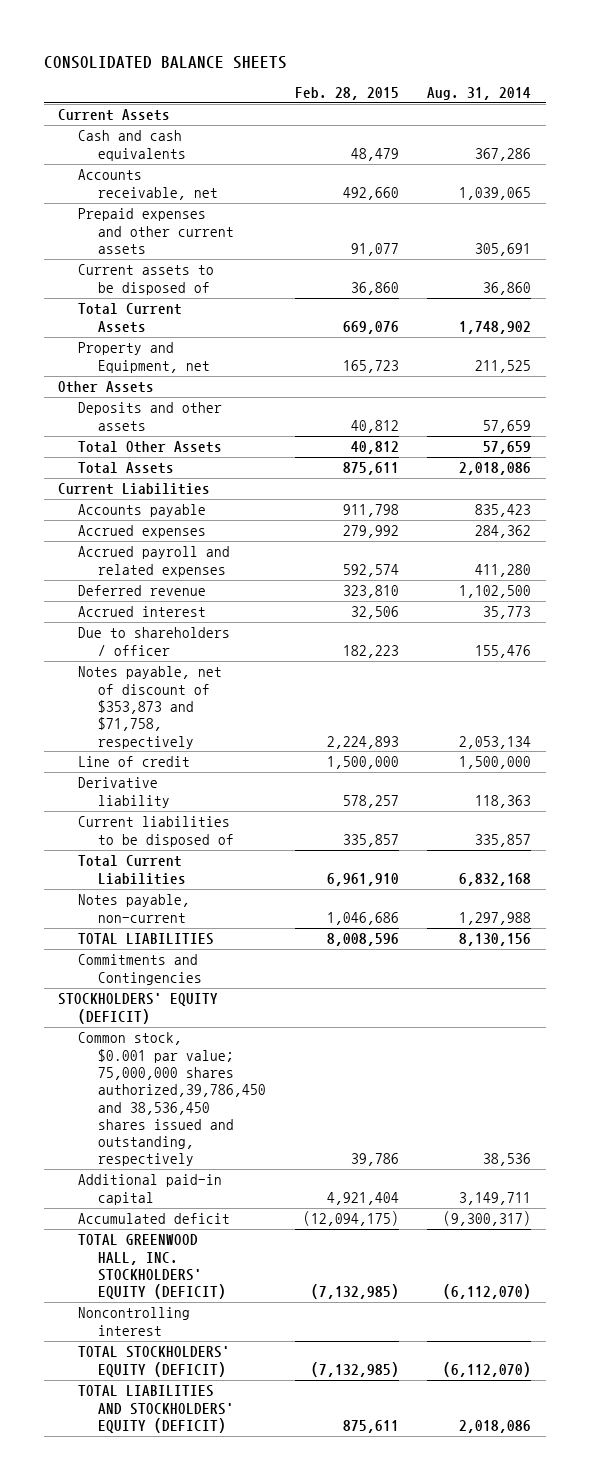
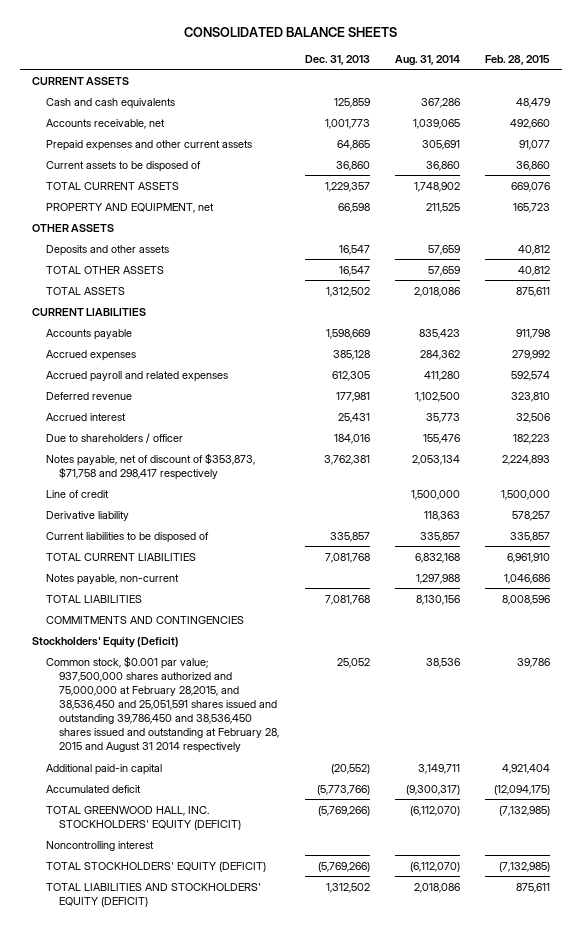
- | Feb. 28, 2015 | Aug. 31, 2014
+ | Dec. 31, 2013 | Aug. 31, 2014 | Feb. 28, 2015
- Current Assets
+ CURRENT ASSETS
- Total Current Assets | 669,076 | 1,748,902
- Property and Equipment, net | 165,723 | 211,525
- Other Assets
+ TOTAL CURRENT ASSETS | 1,229,357 | 1,748,902 | 669,076
+ PROPERTY AND EQUIPMENT, net | 66,598 | 211,525 | 165,723
+ OTHER ASSETS
- Total Other Assets | 40,812 | 57,659
- Total Assets | 875,611 | 2,018,086
- Current Liabilities
+ TOTAL OTHER ASSETS | 16,547 | 57,659 | 40,812
+ TOTAL ASSETS | 1,312,502 | 2,018,086 | 875,611
+ CURRENT LIABILITIES
- Notes payable, net of discount of $353,873 and $71,758, respectively | 2,224,893 | 2,053,134
+ Notes payable, net of discount of $353,873, $71,758 and 298,417 respectively | 3,762,381 | 2,053,134 | 2,224,893
- Total Current Liabilities | 6,961,910 | 6,832,168
+ TOTAL CURRENT LIABILITIES | 7,081,768 | 6,832,168 | 6,961,910
- Commitments and Contingencies
- STOCKHOLDERS' EQUITY (DEFICIT)
- Common stock, $0.001 par value; 75,000,000 shares authorized,39,786,450 and 38,536,450 shares issued and outstanding, respectively | 39,786 | 38,536
+ COMMITMENTS AND CONTINGENCIES
+ Stockholders' Equity (Deficit)
+ Common stock, $0.001 par value; 937,500,000 shares authorized and 75,000,000 at February 28,2015, and 38,536,450 and 25,051,591 shares issued and outstanding 39,786,450 and 38,536,450 shares issued and outstanding at February 28, 2015 and August 31 2014 respectively | 25,052 | 38,536 | 39,786

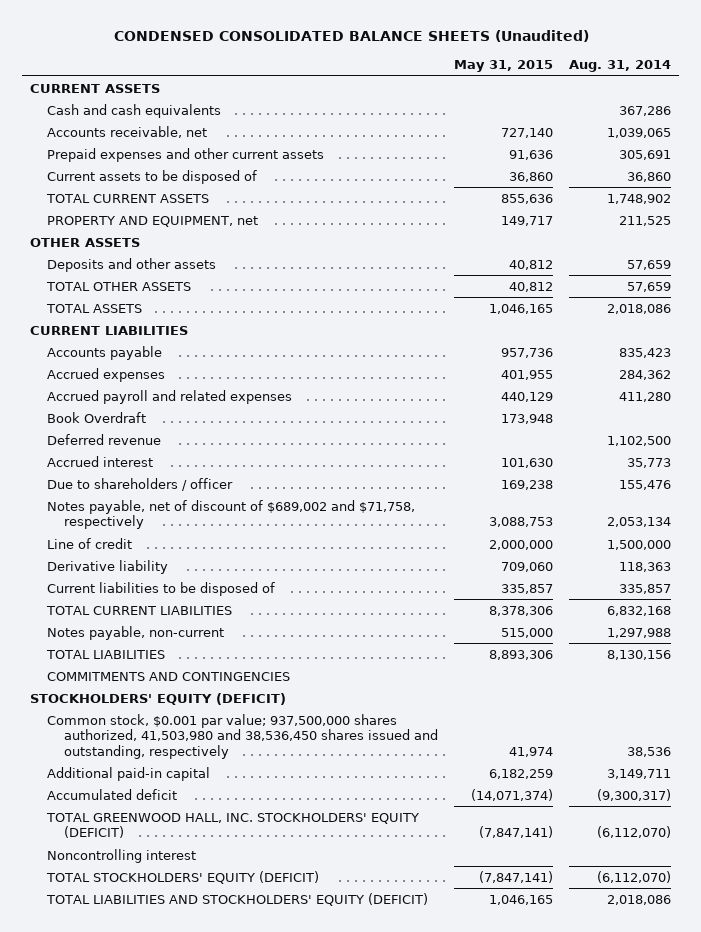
- CONSOLIDATED BALANCE SHEETS
+ CONDENSED CONSOLIDATED BALANCE SHEETS (Unaudited)
- | Dec. 31, 2013 | Aug. 31, 2014 | Feb. 28, 2015
+ | May 31, 2015 | Aug. 31, 2014
+ Book Overdraft | 173,948 |
- Notes payable, net of discount of $353,873, $71,758 and 298,417 respectively | 3,762,381 | 2,053,134 | 2,224,893
+ Notes payable, net of discount of $689,002 and $71,758, respectively | 3,088,753 | 2,053,134
- Stockholders' Equity (Deficit)
- Common stock, $0.001 par value; 937,500,000 shares authorized and 75,000,000 at February 28,2015, and 38,536,450 and 25,051,591 shares issued and outstanding 39,786,450 and 38,536,450 shares issued and outstanding at February 28, 2015 and August 31 2014 respectively | 25,052 | 38,536 | 39,786
+ STOCKHOLDERS' EQUITY (DEFICIT)
+ Common stock, $0.001 par value; 937,500,000 shares authorized, 41,503,980 and 38,536,450 shares issued and outstanding, respectively | 41,974 | 38,536

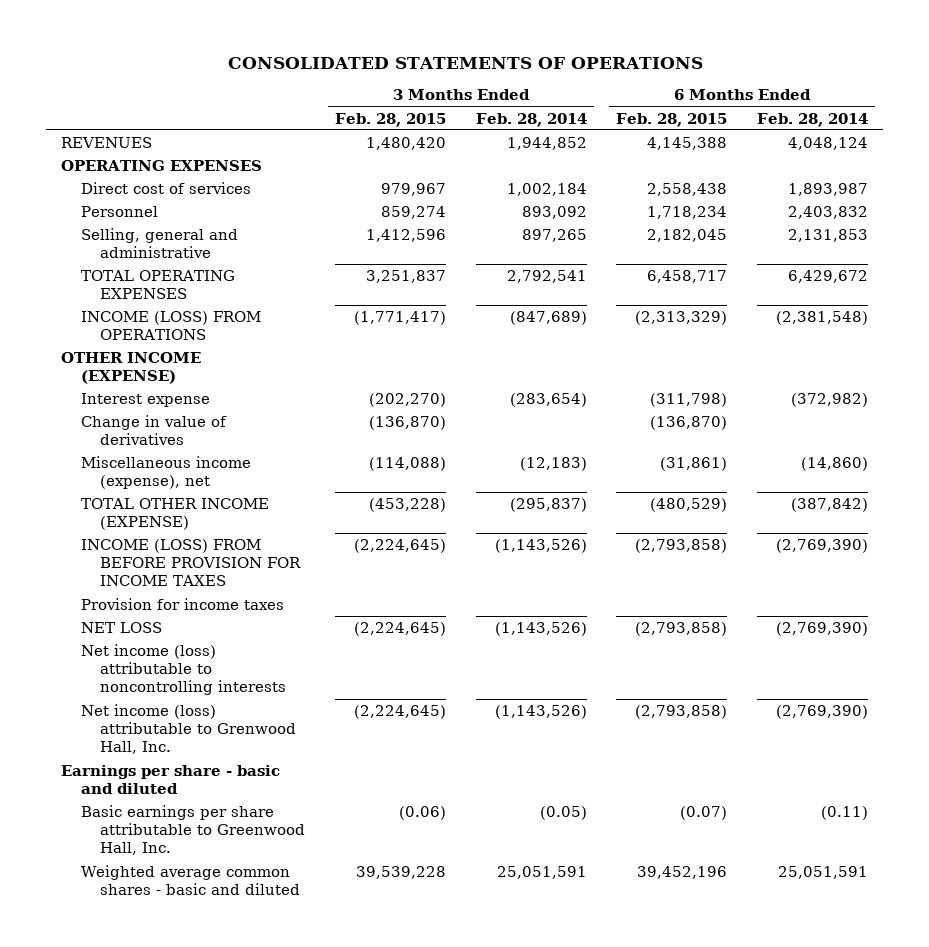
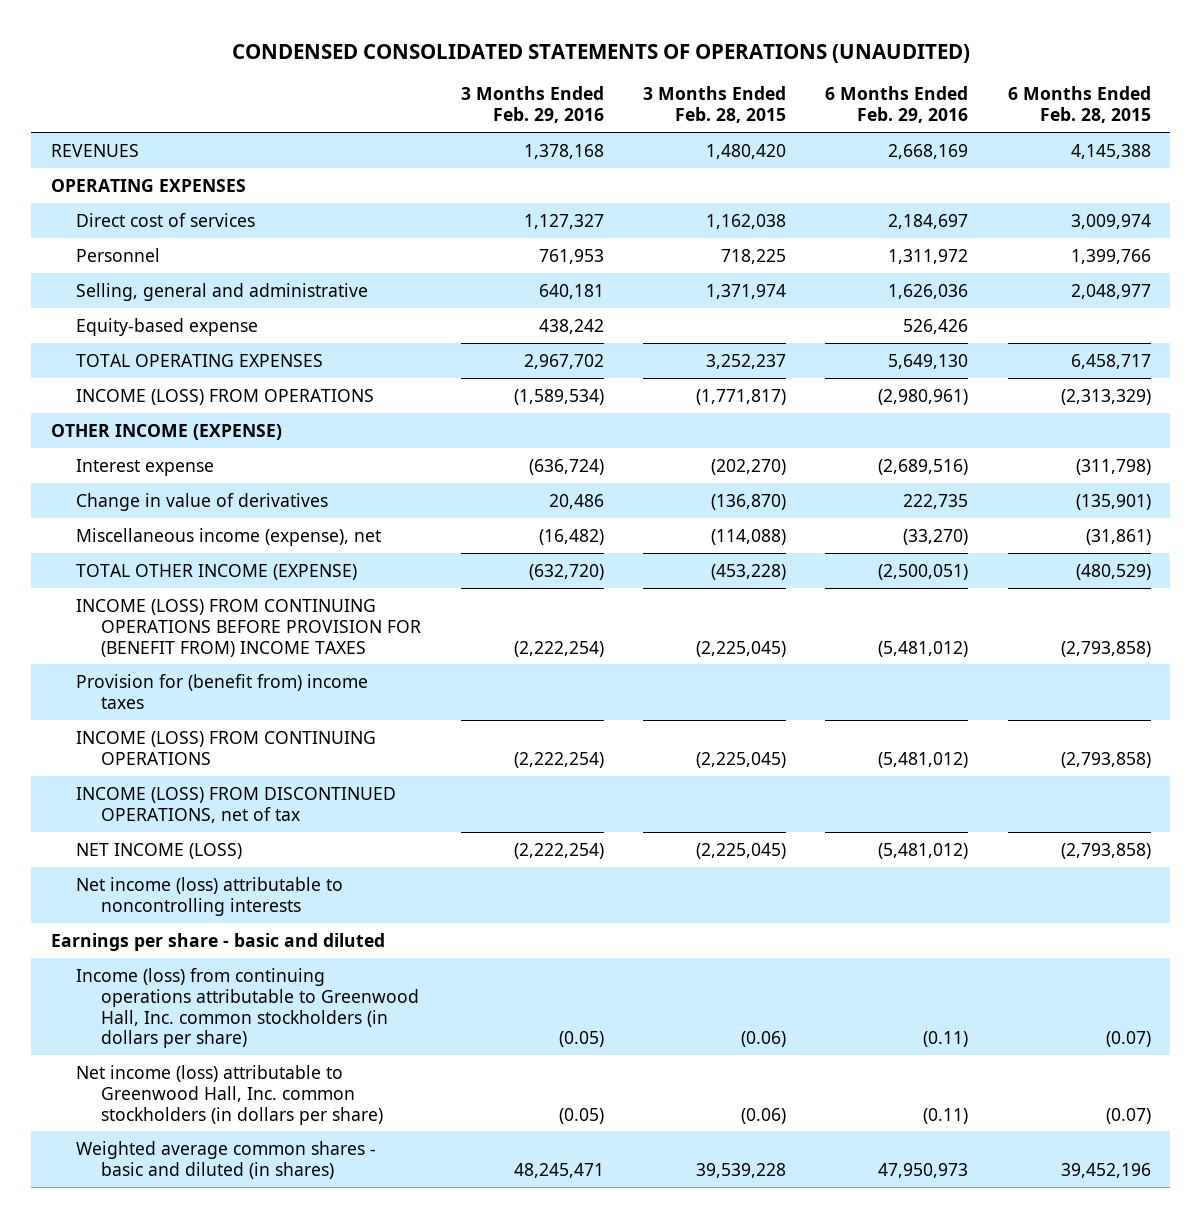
- CONSOLIDATED STATEMENTS OF OPERATIONS
+ CONDENSED CONSOLIDATED STATEMENTS OF OPERATIONS (UNAUDITED)
- | 3 Months Ended Feb. 28, 2015 | 3 Months Ended Feb. 28, 2014 | 6 Months Ended Feb. 28, 2015 | 6 Months Ended Feb. 28, 2014
+ | 3 Months Ended Feb. 29, 2016 | 3 Months Ended Feb. 28, 2015 | 6 Months Ended Feb. 29, 2016 | 6 Months Ended Feb. 28, 2015
- Direct cost of services | 979,967 | 1,002,184 | 2,558,438 | 1,893,987
- Personnel | 859,274 | 893,092 | 1,718,234 | 2,403,832
- Selling, general and administrative | 1,412,596 | 897,265 | 2,182,045 | 2,131,853
- TOTAL OPERATING EXPENSES | 3,251,837 | 2,792,541 | 6,458,717 | 6,429,672
- INCOME (LOSS) FROM OPERATIONS | (1,771,417) | (847,689) | (2,313,329) | (2,381,548)
+ Direct cost of services | 1,127,327 | 1,162,038 | 2,184,697 | 3,009,974
+ Personnel | 761,953 | 718,225 | 1,311,972 | 1,399,766
+ Selling, general and administrative | 640,181 | 1,371,974 | 1,626,036 | 2,048,977
+ Equity-based expense | 438,242 | | 526,426 |
+ TOTAL OPERATING EXPENSES | 2,967,702 | 3,252,237 | 5,649,130 | 6,458,717
+ INCOME (LOSS) FROM OPERATIONS | (1,589,534) | (1,771,817) | (2,980,961) | (2,313,329)
- Change in value of derivatives | (136,870) | | (136,870) |
+ Change in value of derivatives | 20,486 | (136,870) | 222,735 | (135,901)
- INCOME (LOSS) FROM BEFORE PROVISION FOR INCOME TAXES | (2,224,645) | (1,143,526) | (2,793,858) | (2,769,390)
- Provision for income taxes
- NET LOSS | (2,224,645) | (1,143,526) | (2,793,858) | (2,769,390)
+ INCOME (LOSS) FROM CONTINUING OPERATIONS BEFORE PROVISION FOR (BENEFIT FROM) INCOME TAXES | (2,222,254) | (2,225,045) | (5,481,012) | (2,793,858)
+ Provision for (benefit from) income taxes
+ INCOME (LOSS) FROM CONTINUING OPERATIONS | (2,222,254) | (2,225,045) | (5,481,012) | (2,793,858)
+ INCOME (LOSS) FROM DISCONTINUED OPERATIONS, net of tax
+ NET INCOME (LOSS) | (2,222,254) | (2,225,045) | (5,481,012) | (2,793,858)
- Net income (loss) attributable to Grenwood Hall, Inc. | (2,224,645) | (1,143,526) | (2,793,858) | (2,769,390)
- Basic earnings per share attributable to Greenwood Hall, Inc. | (0.06) | (0.05) | (0.07) | (0.11)
- Weighted average common shares - basic and diluted | 39,539,228 | 25,051,591 | 39,452,196 | 25,051,591
+ Income (loss) from continuing operations attributable to Greenwood Hall, Inc. common stockholders (in dollars per share) | (0.05) | (0.06) | (0.11) | (0.07)
+ Net income (loss) attributable to Greenwood Hall, Inc. common stockholders (in dollars per share) | (0.05) | (0.06) | (0.11) | (0.07)
+ Weighted average common shares - basic and diluted (in shares) | 48,245,471 | 39,539,228 | 47,950,973 | 39,452,196

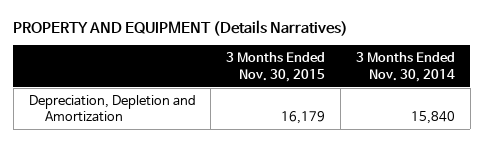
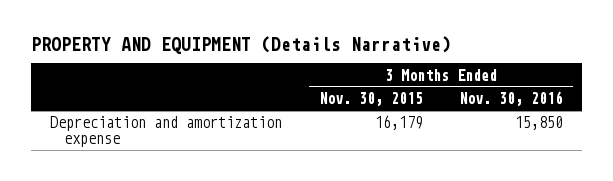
- PROPERTY AND EQUIPMENT (Details Narratives)
+ PROPERTY AND EQUIPMENT (Details Narrative)
- | 3 Months Ended Nov. 30, 2015 | 3 Months Ended Nov. 30, 2014
+ | 3 Months Ended Nov. 30, 2015 | 3 Months Ended Nov. 30, 2016
- Depreciation, Depletion and Amortization | 16,179 | 15,840
+ Depreciation and amortization expense | 16,179 | 15,850

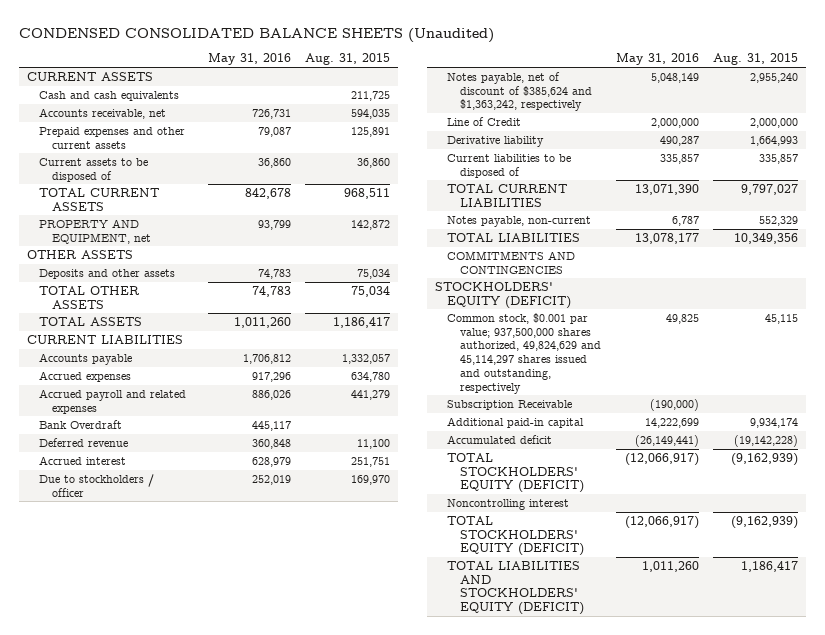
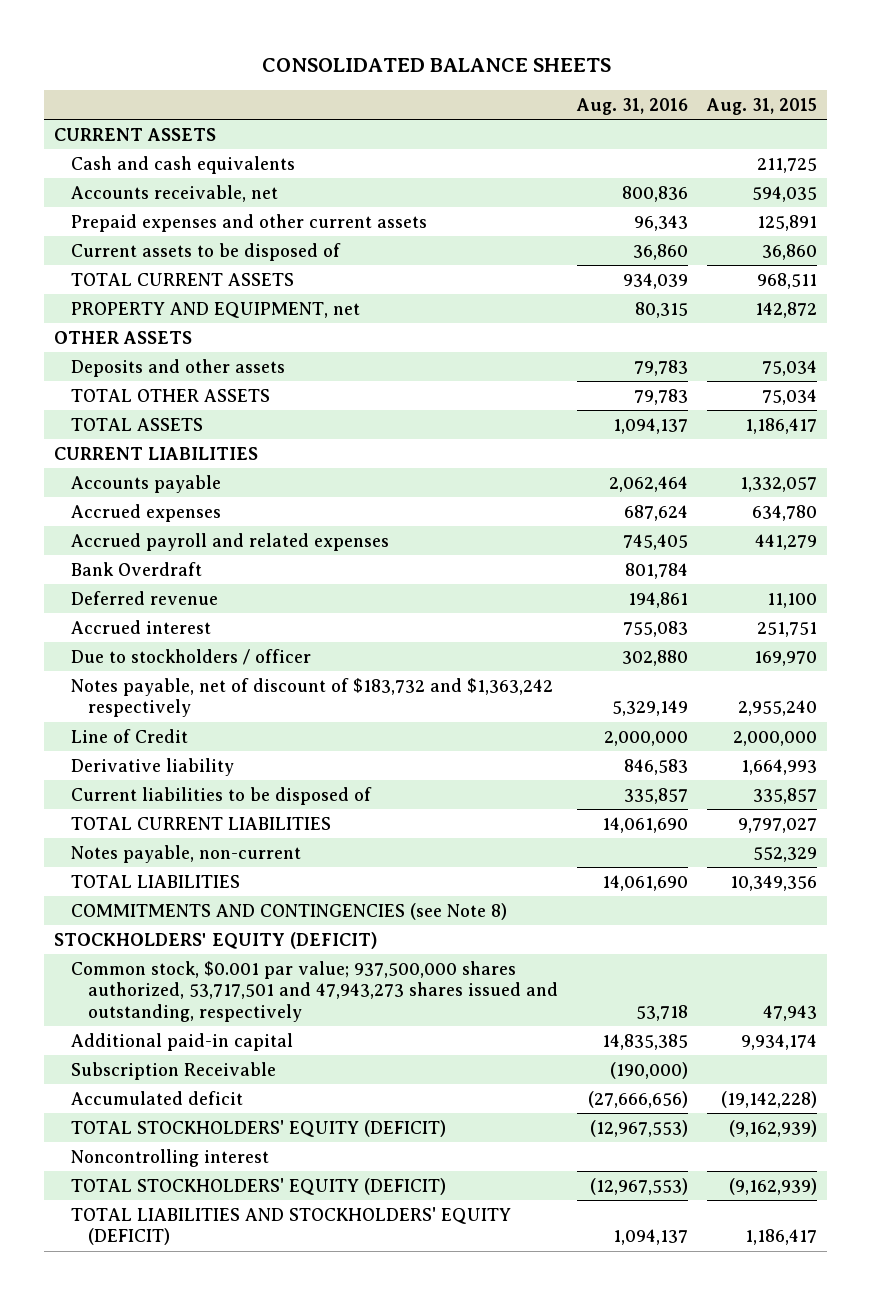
- CONDENSED CONSOLIDATED BALANCE SHEETS (Unaudited)
+ CONSOLIDATED BALANCE SHEETS
- | May 31, 2016 | Aug. 31, 2015
+ | Aug. 31, 2016 | Aug. 31, 2015
- Notes payable, net of discount of $385,624 and $1,363,242, respectively | 5,048,149 | 2,955,240
+ Notes payable, net of discount of $183,732 and $1,363,242 respectively | 5,329,149 | 2,955,240
- COMMITMENTS AND CONTINGENCIES
+ COMMITMENTS AND CONTINGENCIES (see Note 8)
- Common stock, $0.001 par value; 937,500,000 shares authorized, 49,824,629 and 45,114,297 shares issued and outstanding, respectively | 49,825 | 45,115
+ Common stock, $0.001 par value; 937,500,000 shares authorized, 53,717,501 and 47,943,273 shares issued and outstanding, respectively | 53,718 | 47,943
moved down: Subscription Receivable | (190,000) |

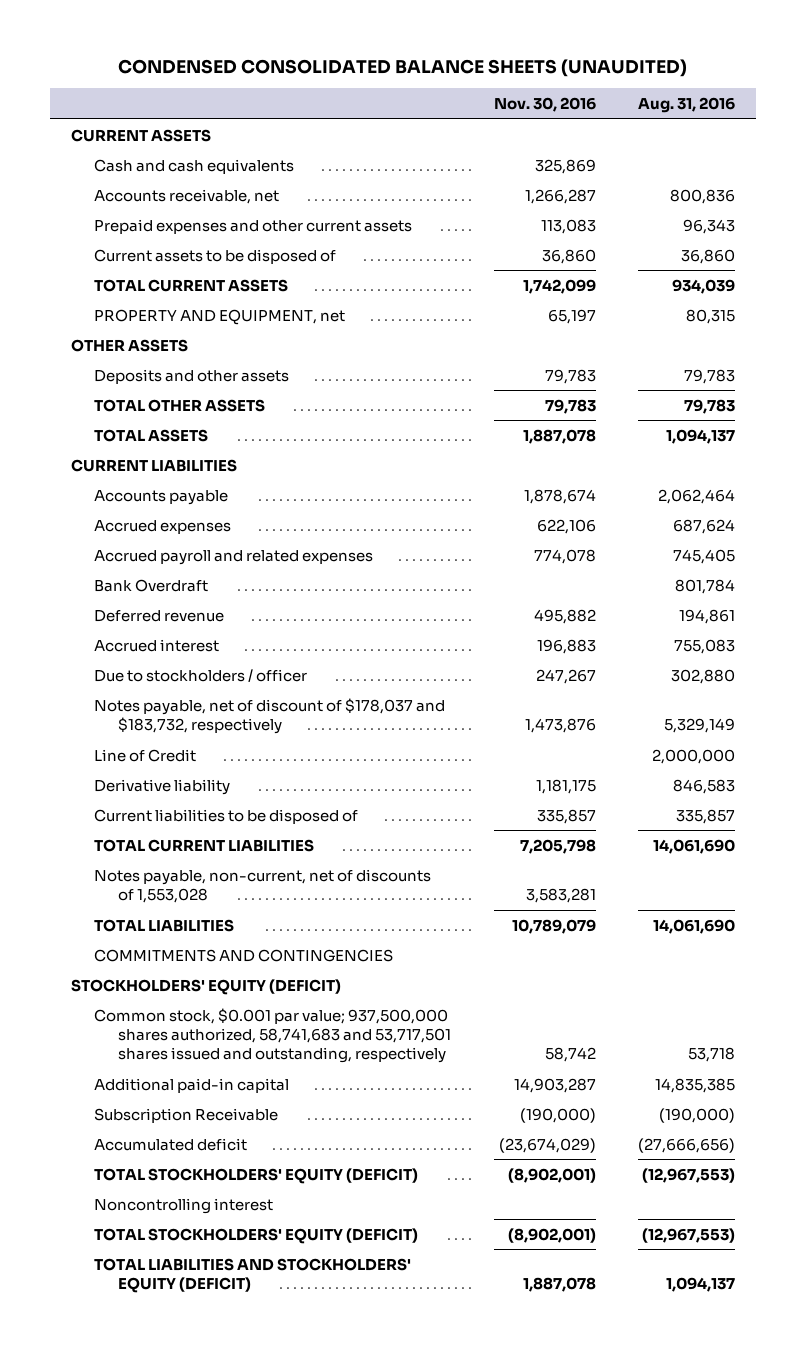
- CONSOLIDATED BALANCE SHEETS
+ CONDENSED CONSOLIDATED BALANCE SHEETS (UNAUDITED)
- | Aug. 31, 2016 | Aug. 31, 2015
+ | Nov. 30, 2016 | Aug. 31, 2016
- Notes payable, net of discount of $183,732 and $1,363,242 respectively | 5,329,149 | 2,955,240
+ Notes payable, net of discount of $178,037 and $183,732, respectively | 1,473,876 | 5,329,149
- Notes payable, non-current | | 552,329
+ Notes payable, non-current, net of discounts of 1,553,028 | 3,583,281 |
- COMMITMENTS AND CONTINGENCIES (see Note 8)
+ COMMITMENTS AND CONTINGENCIES
- Common stock, $0.001 par value; 937,500,000 shares authorized, 53,717,501 and 47,943,273 shares issued and outstanding, respectively | 53,718 | 47,943
+ Common stock, $0.001 par value; 937,500,000 shares authorized, 58,741,683 and 53,717,501 shares issued and outstanding, respectively | 58,742 | 53,718

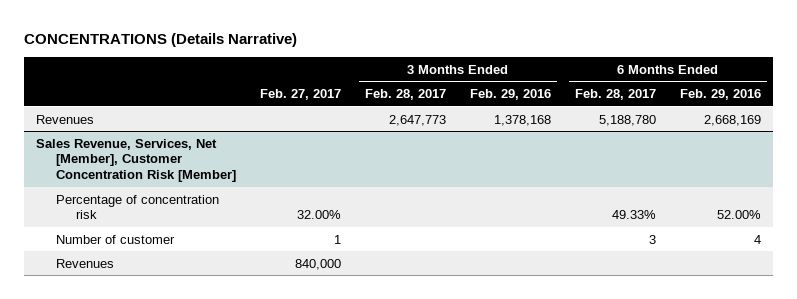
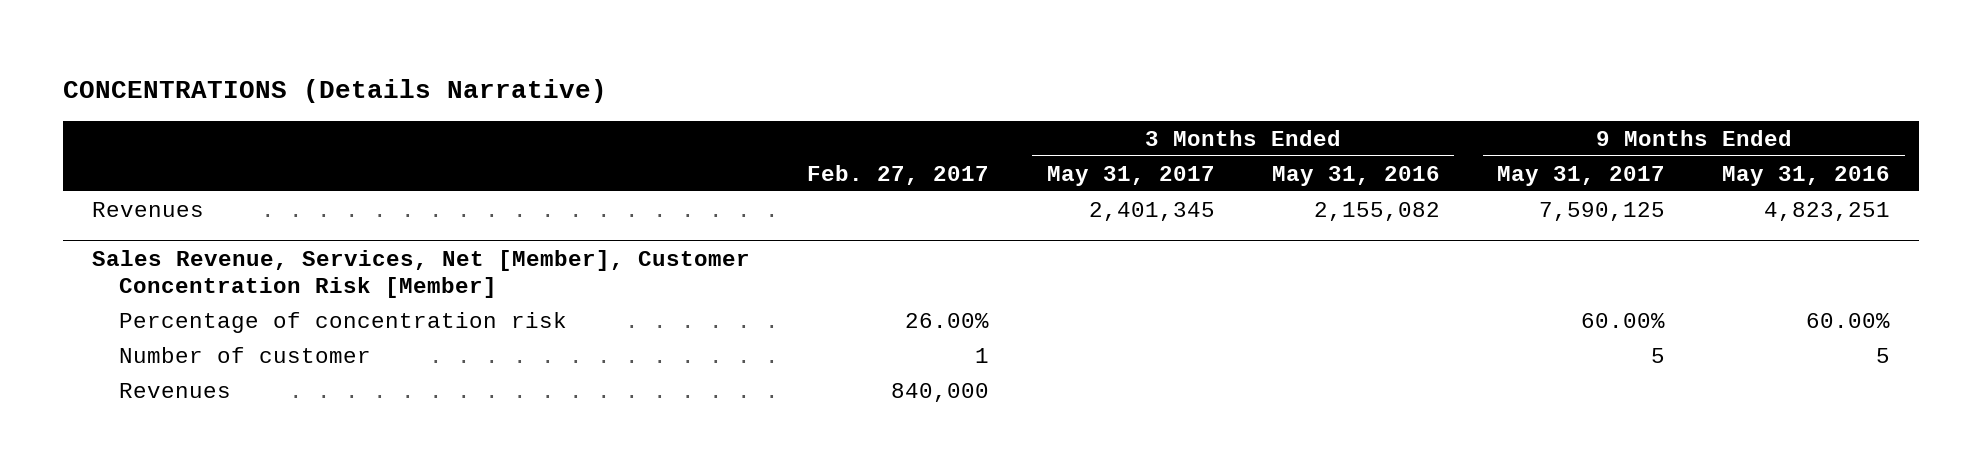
- | Feb. 27, 2017 | 3 Months Ended Feb. 28, 2017 | 3 Months Ended Feb. 29, 2016 | 6 Months Ended Feb. 28, 2017 | 6 Months Ended Feb. 29, 2016
+ | Feb. 27, 2017 | 3 Months Ended May 31, 2017 | 3 Months Ended May 31, 2016 | 9 Months Ended May 31, 2017 | 9 Months Ended May 31, 2016
@ Sales Revenue, Services, Net [Member], Customer Concentration Risk [Member]
- Percentage of concentration risk | 32.00% | | | 49.33% | 52.00%
+ Percentage of concentration risk | 26.00% | | | 60.00% | 60.00%

